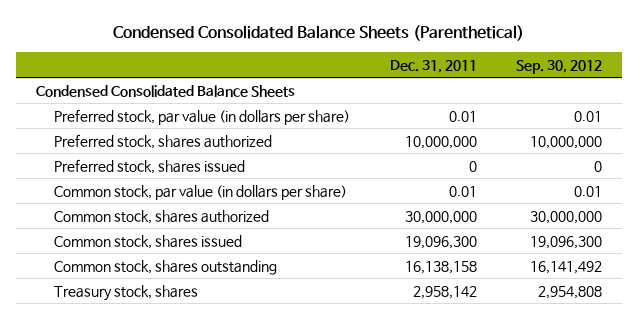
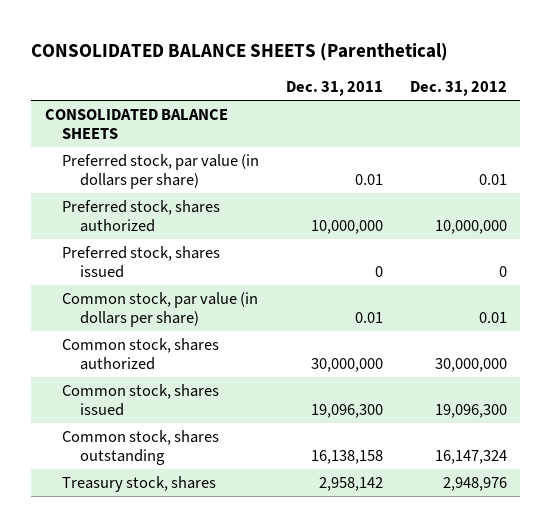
- Condensed Consolidated Balance Sheets (Parenthetical)
+ CONSOLIDATED BALANCE SHEETS (Parenthetical)
- | Dec. 31, 2011 | Sep. 30, 2012
+ | Dec. 31, 2011 | Dec. 31, 2012
- Condensed Consolidated Balance Sheets
+ CONSOLIDATED BALANCE SHEETS

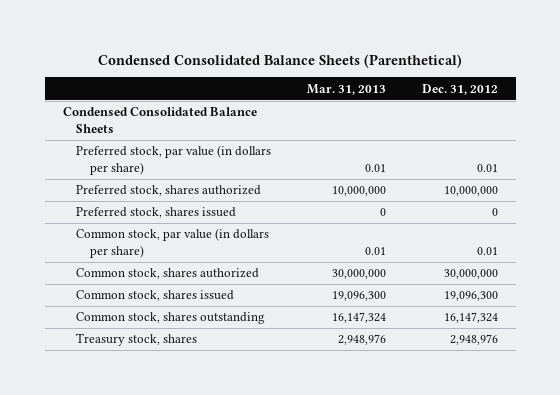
- CONSOLIDATED BALANCE SHEETS (Parenthetical)
+ Condensed Consolidated Balance Sheets (Parenthetical)
- | Dec. 31, 2011 | Dec. 31, 2012
+ | Mar. 31, 2013 | Dec. 31, 2012
- CONSOLIDATED BALANCE SHEETS
+ Condensed Consolidated Balance Sheets

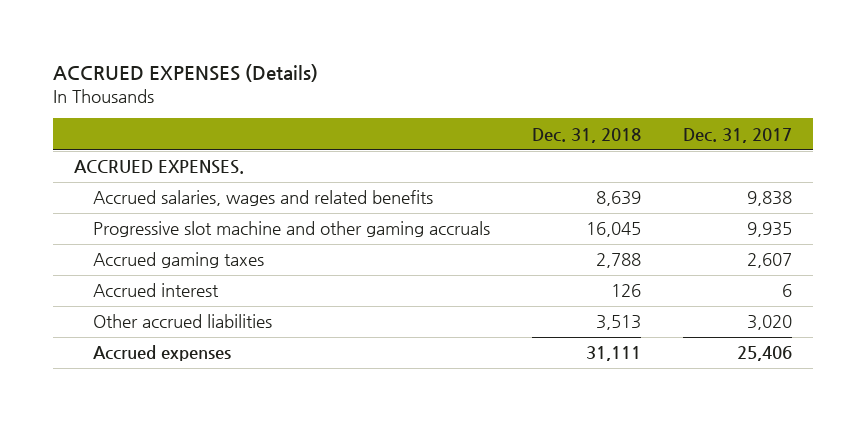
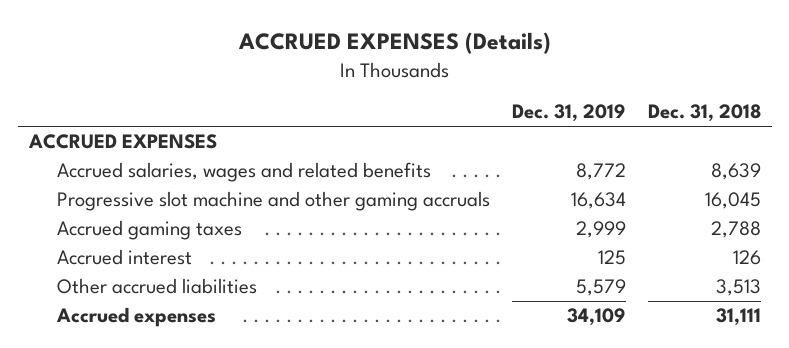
- | Dec. 31, 2018 | Dec. 31, 2017
+ | Dec. 31, 2019 | Dec. 31, 2018
- ACCRUED EXPENSES.
+ ACCRUED EXPENSES

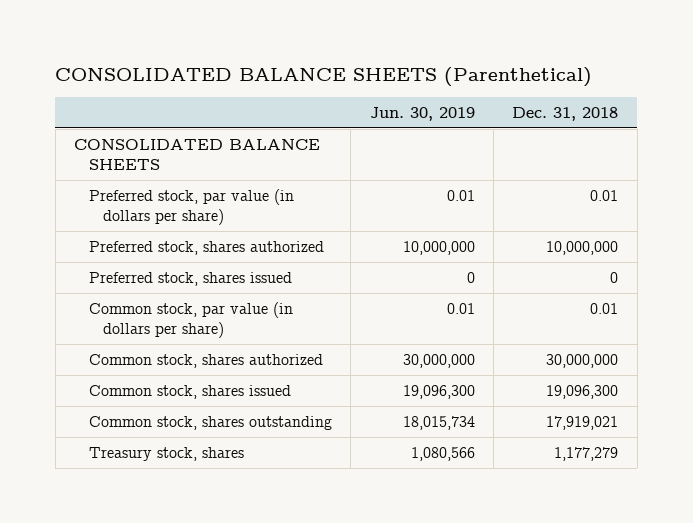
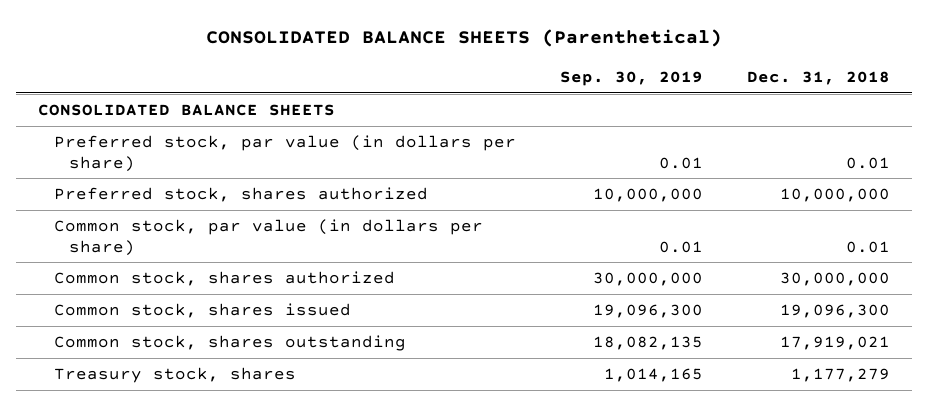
- | Jun. 30, 2019 | Dec. 31, 2018
+ | Sep. 30, 2019 | Dec. 31, 2018
- Preferred stock, shares issued | 0 | 0

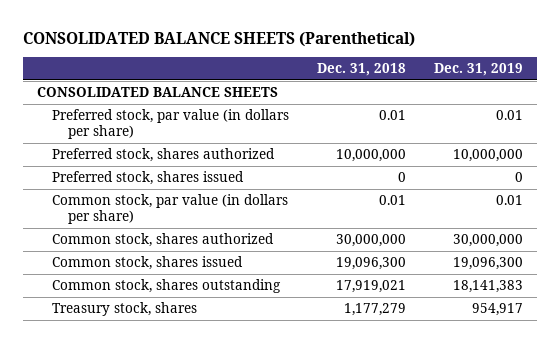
- | Sep. 30, 2019 | Dec. 31, 2018
+ | Dec. 31, 2018 | Dec. 31, 2019
+ Preferred stock, shares issued | 0 | 0

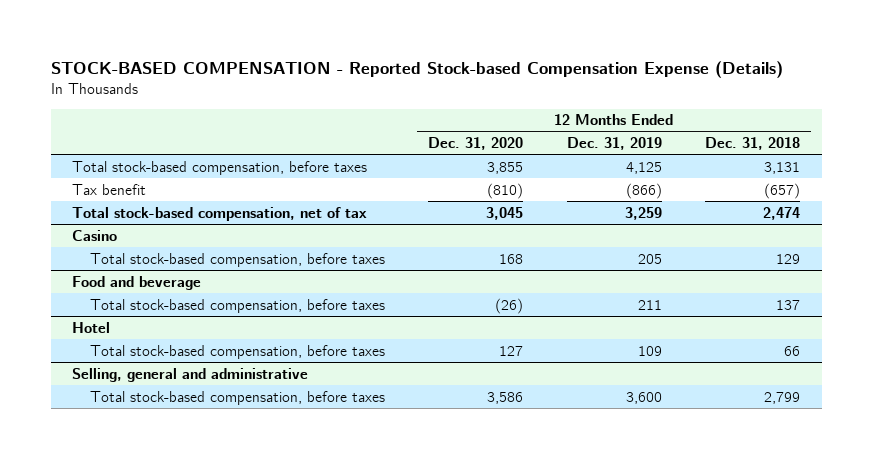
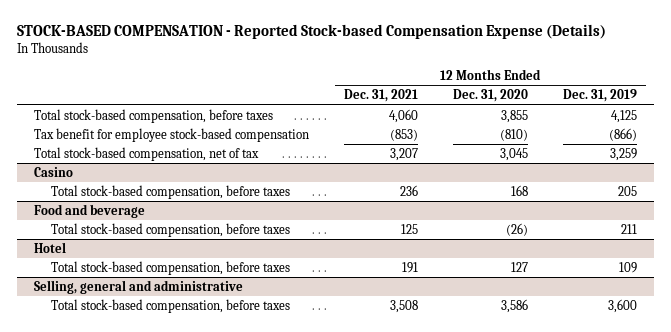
- | 12 Months Ended Dec. 31, 2020 | 12 Months Ended Dec. 31, 2019 | 12 Months Ended Dec. 31, 2018
+ | 12 Months Ended Dec. 31, 2021 | 12 Months Ended Dec. 31, 2020 | 12 Months Ended Dec. 31, 2019
- Tax benefit | (810) | (866) | (657)
+ Tax benefit for employee stock-based compensation | (853) | (810) | (866)

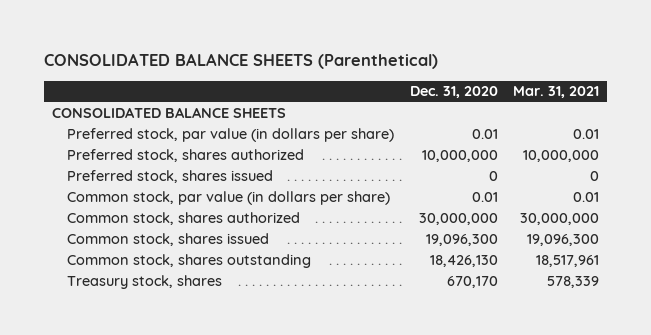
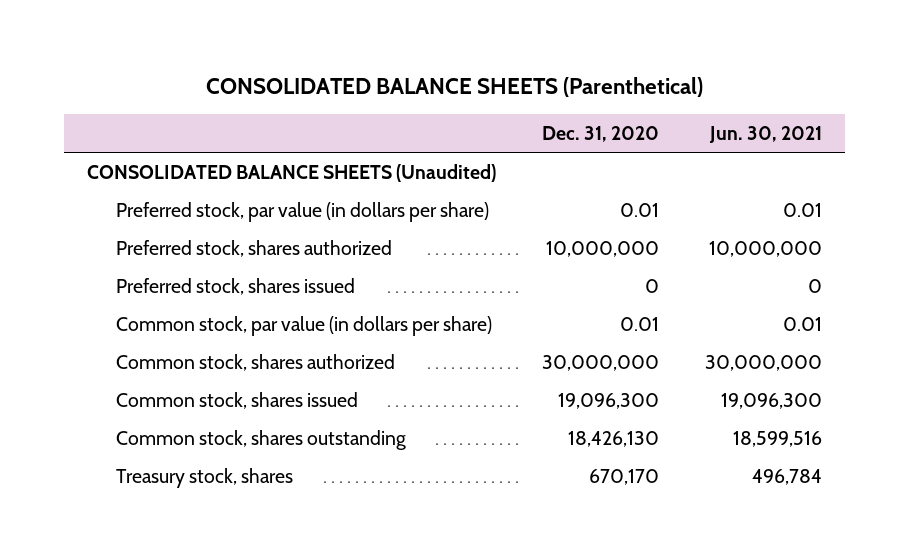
- | Dec. 31, 2020 | Mar. 31, 2021
+ | Dec. 31, 2020 | Jun. 30, 2021
- CONSOLIDATED BALANCE SHEETS
+ CONSOLIDATED BALANCE SHEETS (Unaudited)

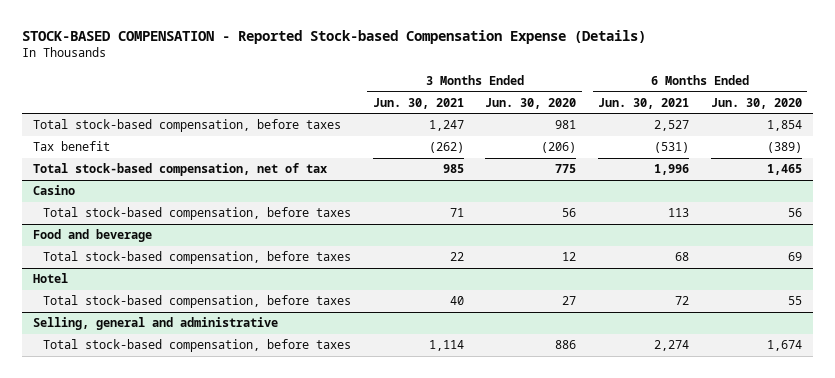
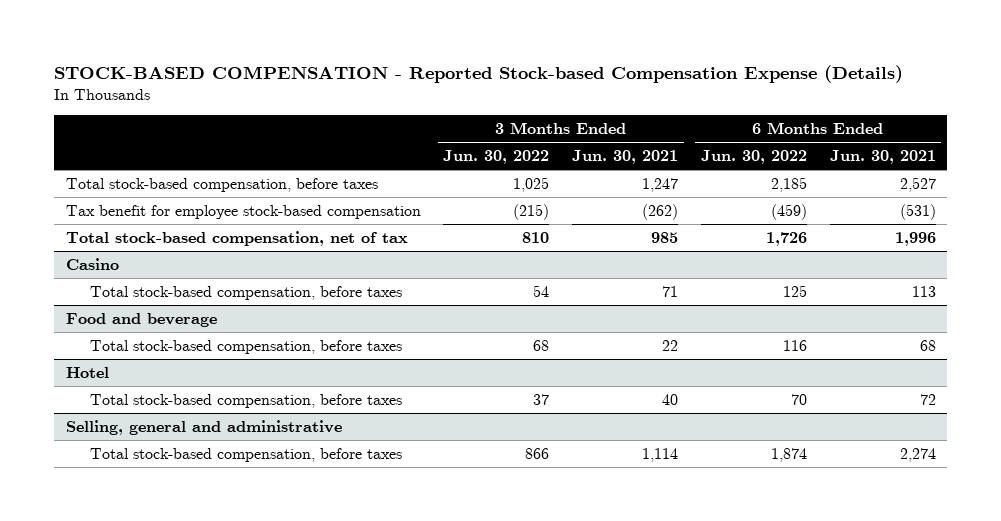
- | 3 Months Ended Jun. 30, 2021 | 3 Months Ended Jun. 30, 2020 | 6 Months Ended Jun. 30, 2021 | 6 Months Ended Jun. 30, 2020
+ | 3 Months Ended Jun. 30, 2022 | 3 Months Ended Jun. 30, 2021 | 6 Months Ended Jun. 30, 2022 | 6 Months Ended Jun. 30, 2021
- Tax benefit | (262) | (206) | (531) | (389)
+ Tax benefit for employee stock-based compensation | (215) | (262) | (459) | (531)

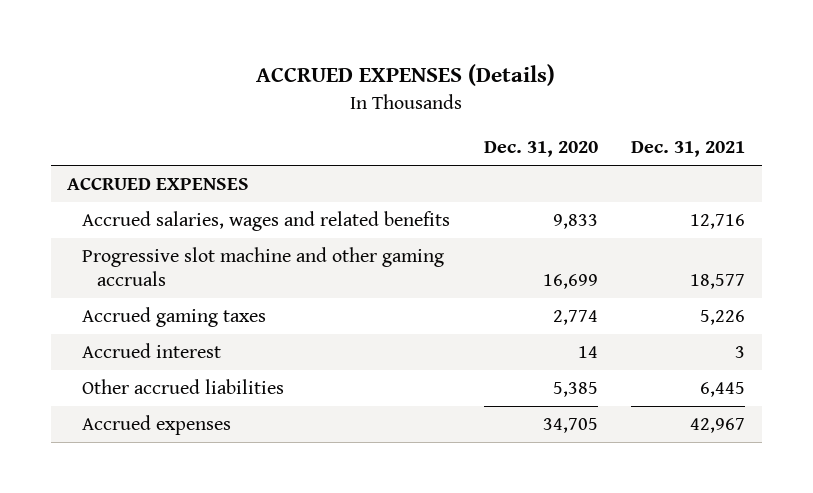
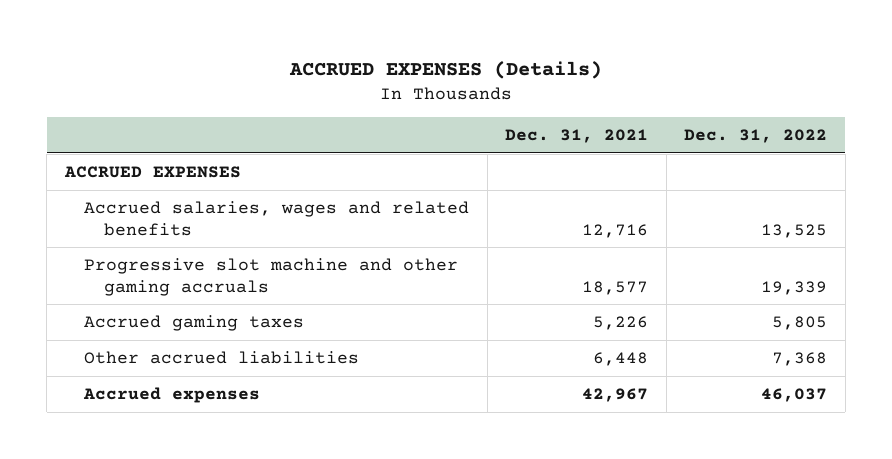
- | Dec. 31, 2020 | Dec. 31, 2021
+ | Dec. 31, 2021 | Dec. 31, 2022
- Accrued interest | 14 | 3
- Other accrued liabilities | 5,385 | 6,445
+ Other accrued liabilities | 6,448 | 7,368

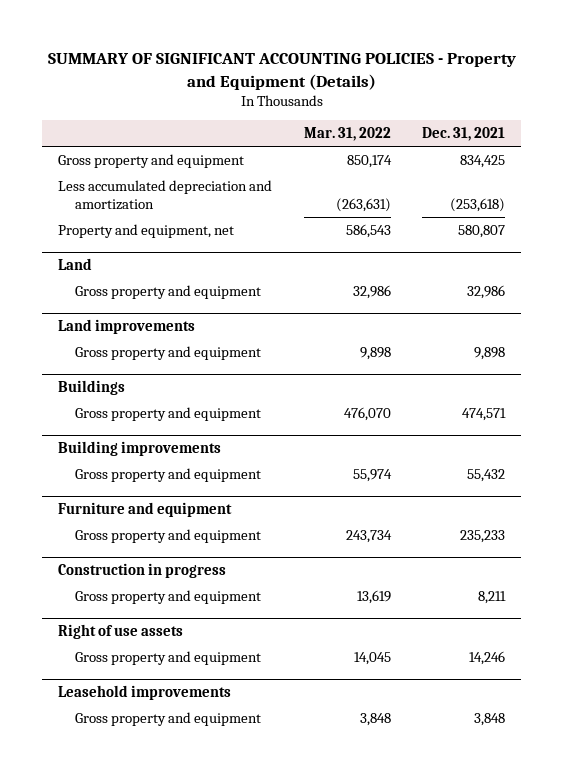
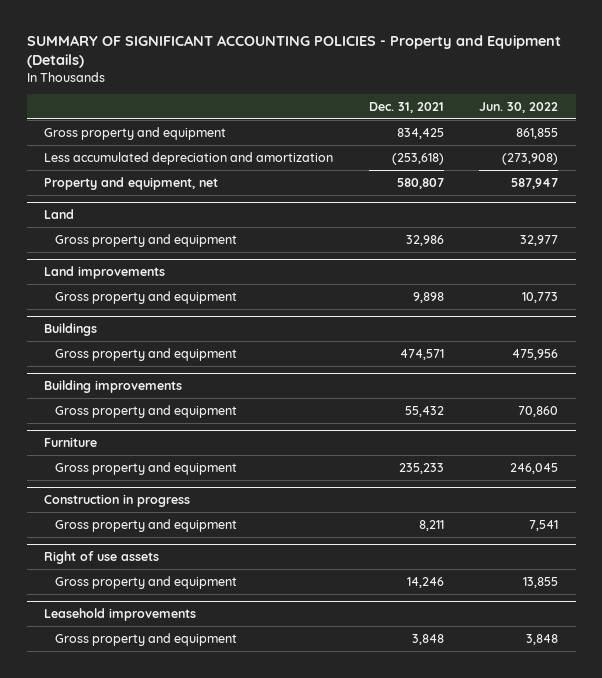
- | Mar. 31, 2022 | Dec. 31, 2021
+ | Dec. 31, 2021 | Jun. 30, 2022
- Furniture and equipment
+ Furniture

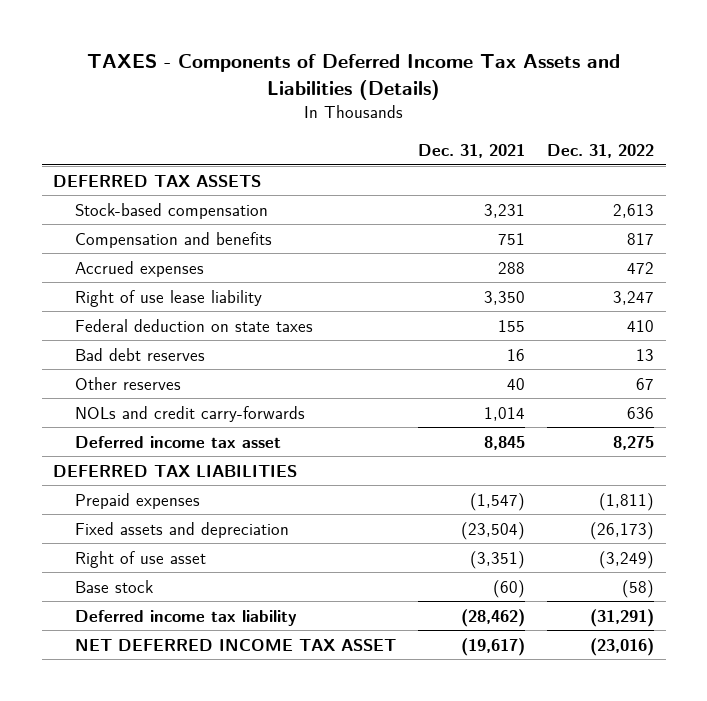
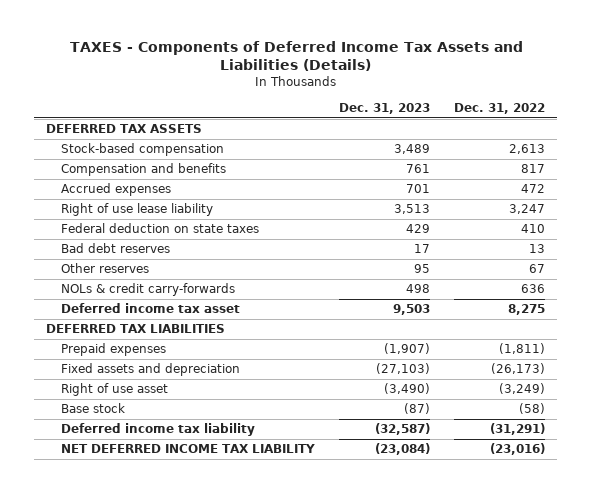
- | Dec. 31, 2021 | Dec. 31, 2022
+ | Dec. 31, 2023 | Dec. 31, 2022
- NOLs and credit carry-forwards | 1,014 | 636
+ NOLs & credit carry-forwards | 498 | 636
- NET DEFERRED INCOME TAX ASSET | (19,617) | (23,016)
+ NET DEFERRED INCOME TAX LIABILITY | (23,084) | (23,016)

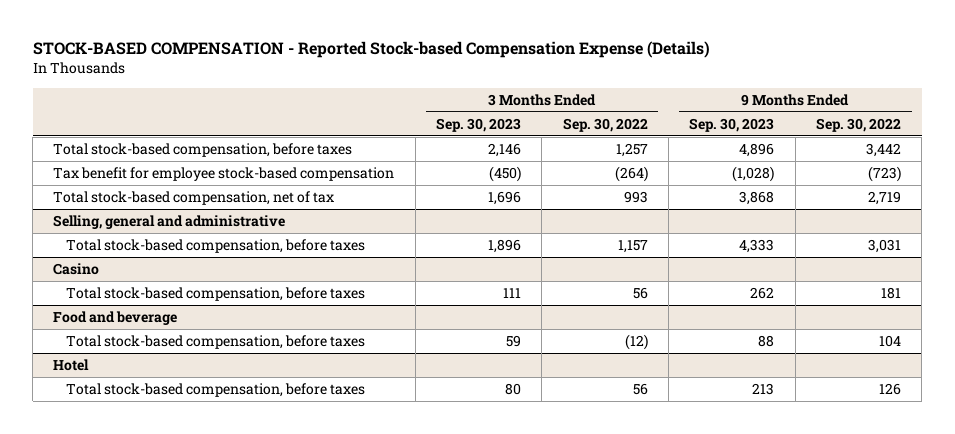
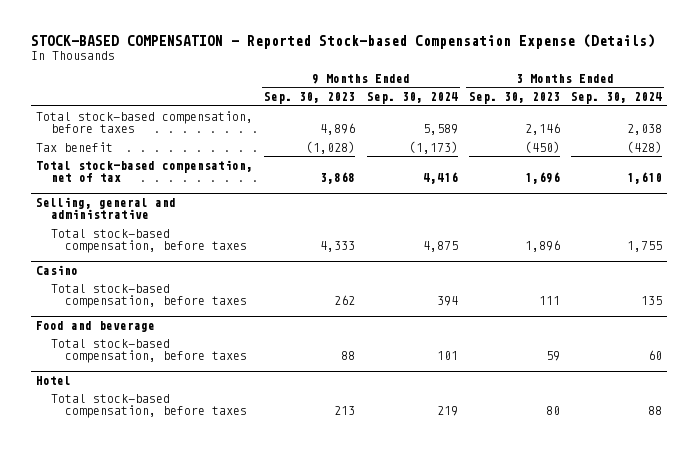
- | 3 Months Ended Sep. 30, 2023 | 3 Months Ended Sep. 30, 2022 | 9 Months Ended Sep. 30, 2023 | 9 Months Ended Sep. 30, 2022
+ | 9 Months Ended Sep. 30, 2023 | 9 Months Ended Sep. 30, 2024 | 3 Months Ended Sep. 30, 2023 | 3 Months Ended Sep. 30, 2024
- Tax benefit for employee stock-based compensation | (450) | (264) | (1,028) | (723)
+ Tax benefit | (1,028) | (1,173) | (450) | (428)

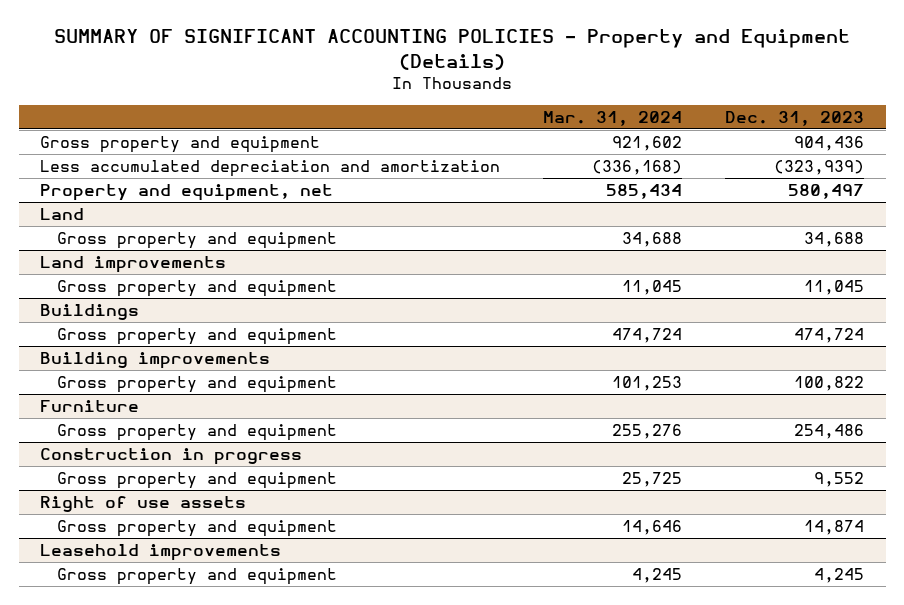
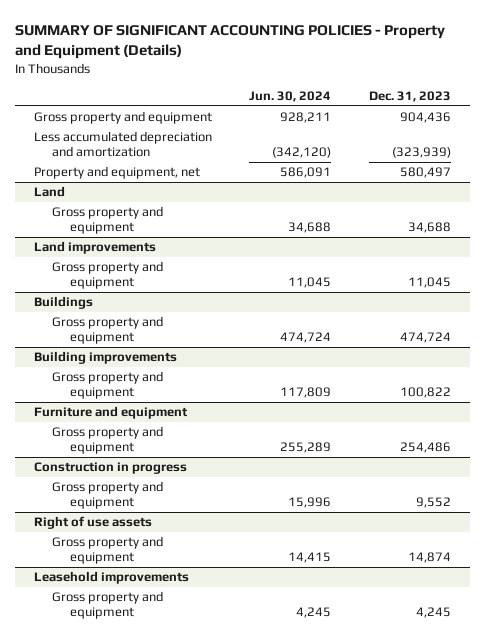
- | Mar. 31, 2024 | Dec. 31, 2023
+ | Jun. 30, 2024 | Dec. 31, 2023
- Furniture
+ Furniture and equipment

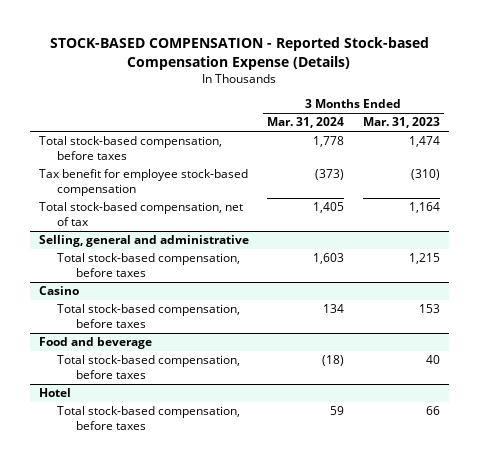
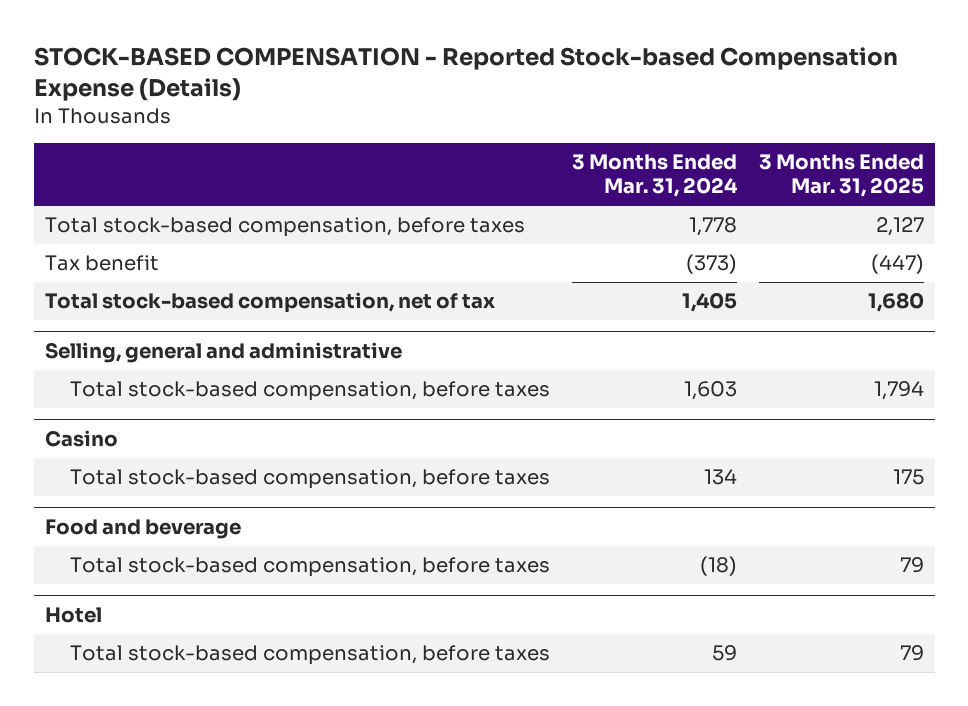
- | 3 Months Ended Mar. 31, 2024 | 3 Months Ended Mar. 31, 2023
+ | 3 Months Ended Mar. 31, 2024 | 3 Months Ended Mar. 31, 2025
- Tax benefit for employee stock-based compensation | (373) | (310)
+ Tax benefit | (373) | (447)

